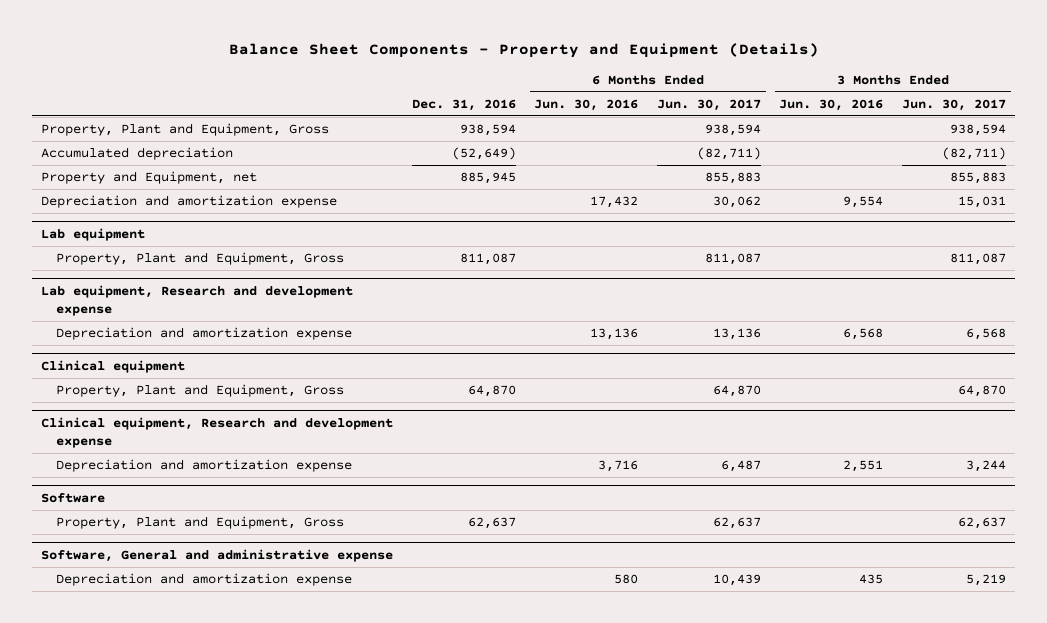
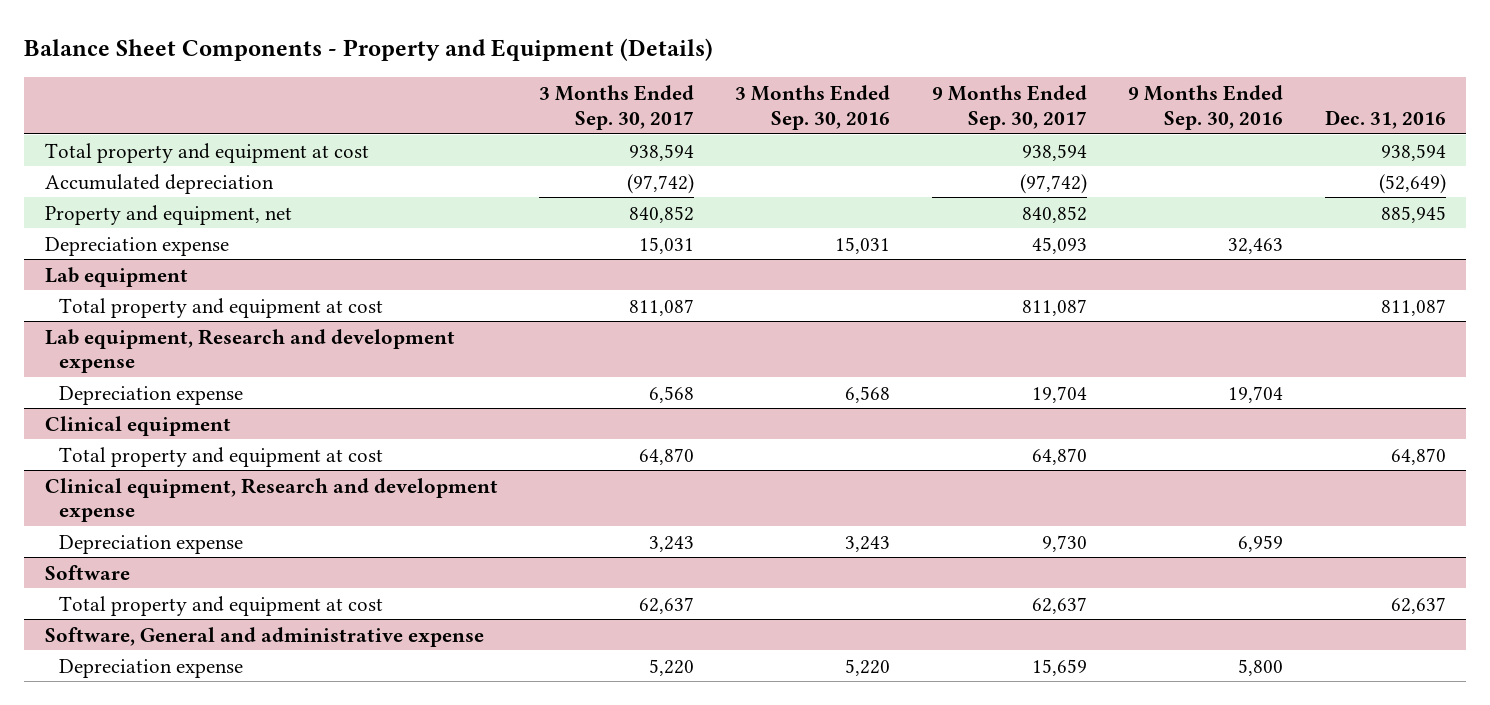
- | Dec. 31, 2016 | 6 Months Ended Jun. 30, 2016 | 6 Months Ended Jun. 30, 2017 | 3 Months Ended Jun. 30, 2016 | 3 Months Ended Jun. 30, 2017
+ | 3 Months Ended Sep. 30, 2017 | 3 Months Ended Sep. 30, 2016 | 9 Months Ended Sep. 30, 2017 | 9 Months Ended Sep. 30, 2016 | Dec. 31, 2016
- Property, Plant and Equipment, Gross | 938,594 | | 938,594 | | 938,594
+ Total property and equipment at cost | 938,594 | | 938,594 | | 938,594
- Property and Equipment, net | 885,945 | | 855,883 | | 855,883
- Depreciation and amortization expense | | 17,432 | 30,062 | 9,554 | 15,031
+ Property and equipment, net | 840,852 | | 840,852 | | 885,945
+ Depreciation expense | 15,031 | 15,031 | 45,093 | 32,463 |
@ Lab equipment
- Property, Plant and Equipment, Gross | 811,087 | | 811,087 | | 811,087
+ Total property and equipment at cost | 811,087 | | 811,087 | | 811,087
@ Lab equipment, Research and development expense
- Depreciation and amortization expense | | 13,136 | 13,136 | 6,568 | 6,568
+ Depreciation expense | 6,568 | 6,568 | 19,704 | 19,704 |
@ Clinical equipment
- Property, Plant and Equipment, Gross | 64,870 | | 64,870 | | 64,870
+ Total property and equipment at cost | 64,870 | | 64,870 | | 64,870
@ Clinical equipment, Research and development expense
- Depreciation and amortization expense | | 3,716 | 6,487 | 2,551 | 3,244
+ Depreciation expense | 3,243 | 3,243 | 9,730 | 6,959 |
@ Software
- Property, Plant and Equipment, Gross | 62,637 | | 62,637 | | 62,637
+ Total property and equipment at cost | 62,637 | | 62,637 | | 62,637
@ Software, General and administrative expense
- Depreciation and amortization expense | | 580 | 10,439 | 435 | 5,219
+ Depreciation expense | 5,220 | 5,220 | 15,659 | 5,800 |

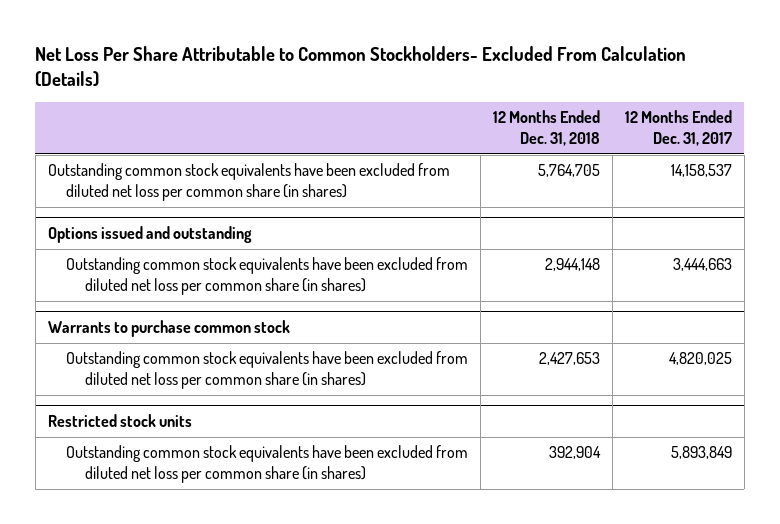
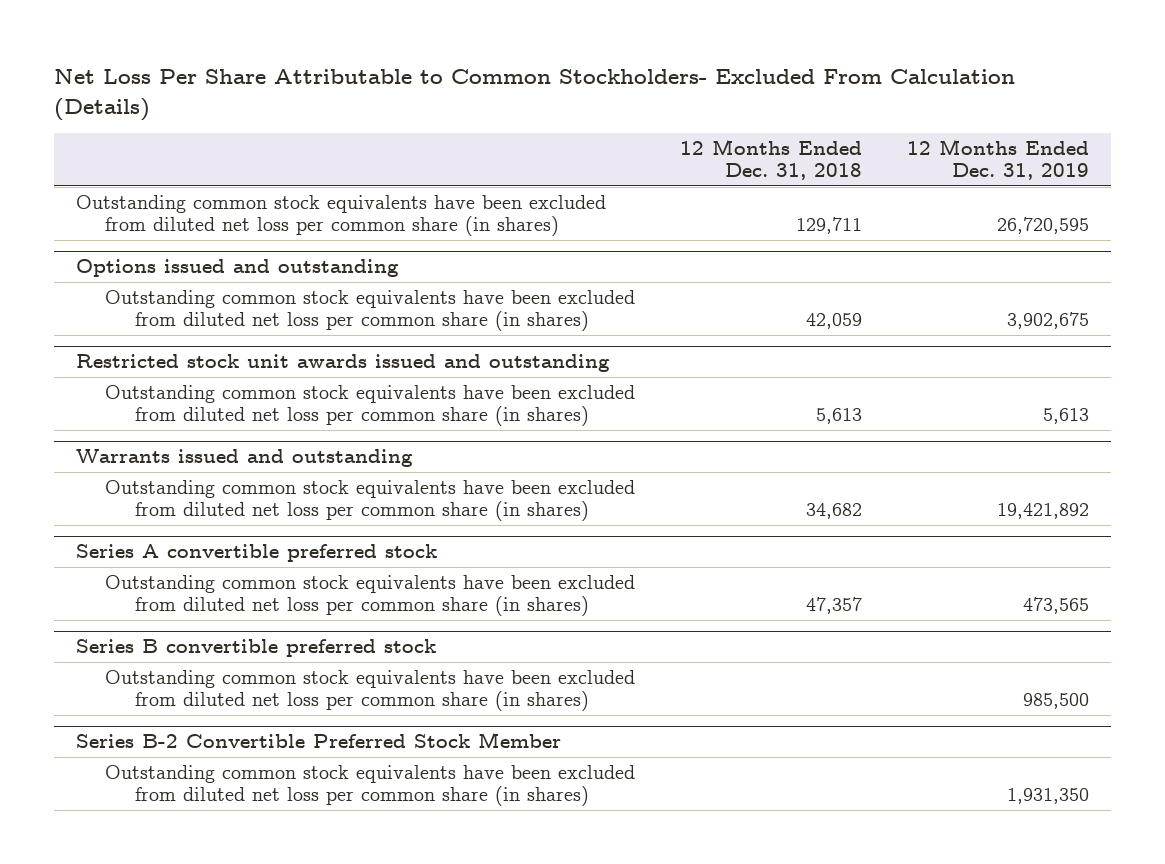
- | 12 Months Ended Dec. 31, 2018 | 12 Months Ended Dec. 31, 2017
+ | 12 Months Ended Dec. 31, 2018 | 12 Months Ended Dec. 31, 2019
- Outstanding common stock equivalents have been excluded from diluted net loss per common share (in shares) | 5,764,705 | 14,158,537
+ Outstanding common stock equivalents have been excluded from diluted net loss per common share (in shares) | 129,711 | 26,720,595
@ Options issued and outstanding
- Outstanding common stock equivalents have been excluded from diluted net loss per common share (in shares) | 2,944,148 | 3,444,663
- Warrants to purchase common stock
- Outstanding common stock equivalents have been excluded from diluted net loss per common share (in shares) | 2,427,653 | 4,820,025
- Restricted stock units
- Outstanding common stock equivalents have been excluded from diluted net loss per common share (in shares) | 392,904 | 5,893,849
@ Options issued and outstanding
+ Outstanding common stock equivalents have been excluded from diluted net loss per common share (in shares) | 42,059 | 3,902,675
+ Restricted stock unit awards issued and outstanding
+ Outstanding common stock equivalents have been excluded from diluted net loss per common share (in shares) | 5,613 | 5,613
+ Warrants issued and outstanding
+ Outstanding common stock equivalents have been excluded from diluted net loss per common share (in shares) | 34,682 | 19,421,892
+ Series A convertible preferred stock
+ Outstanding common stock equivalents have been excluded from diluted net loss per common share (in shares) | 47,357 | 473,565
+ Series B convertible preferred stock
+ Outstanding common stock equivalents have been excluded from diluted net loss per common share (in shares) | | 985,500
+ Series B-2 Convertible Preferred Stock Member
+ Outstanding common stock equivalents have been excluded from diluted net loss per common share (in shares) | | 1,931,350

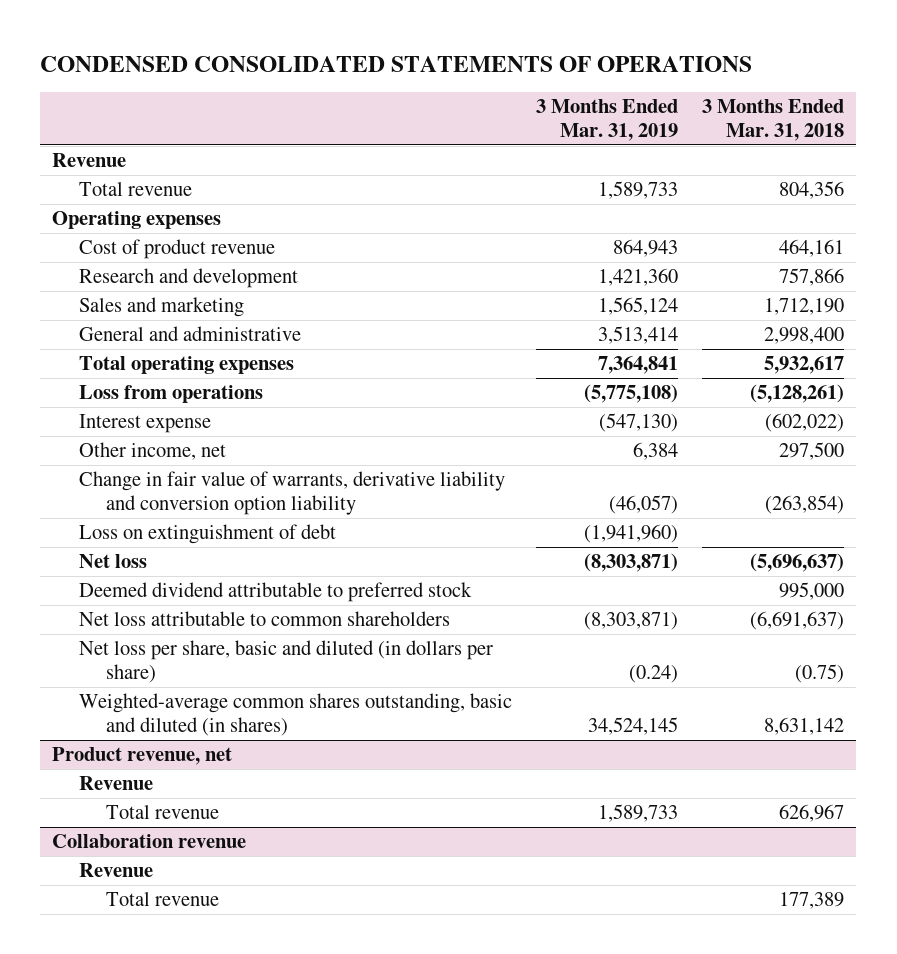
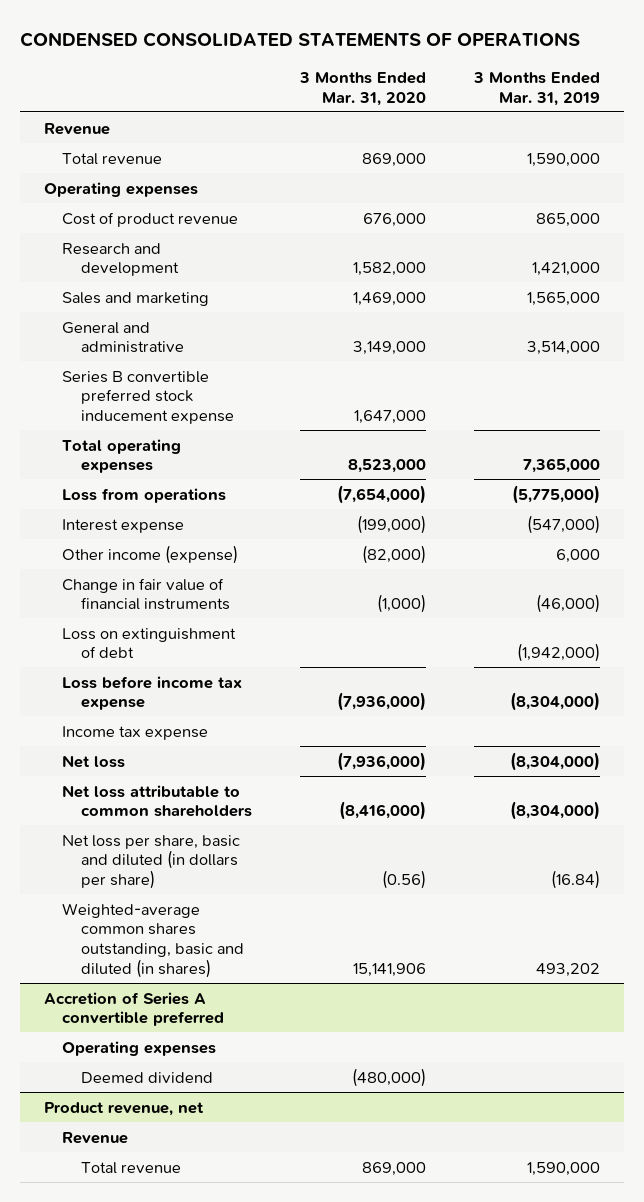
- | 3 Months Ended Mar. 31, 2019 | 3 Months Ended Mar. 31, 2018
+ | 3 Months Ended Mar. 31, 2020 | 3 Months Ended Mar. 31, 2019
- Total revenue | 1,589,733 | 804,356
+ Total revenue | 869,000 | 1,590,000
- Cost of product revenue | 864,943 | 464,161
- Research and development | 1,421,360 | 757,866
- Sales and marketing | 1,565,124 | 1,712,190
- General and administrative | 3,513,414 | 2,998,400
- Total operating expenses | 7,364,841 | 5,932,617
- Loss from operations | (5,775,108) | (5,128,261)
- Interest expense | (547,130) | (602,022)
- Other income, net | 6,384 | 297,500
- Change in fair value of warrants, derivative liability and conversion option liability | (46,057) | (263,854)
- Loss on extinguishment of debt | (1,941,960) |
- Net loss | (8,303,871) | (5,696,637)
- Deemed dividend attributable to preferred stock | | 995,000
- Net loss attributable to common shareholders | (8,303,871) | (6,691,637)
- Net loss per share, basic and diluted (in dollars per share) | (0.24) | (0.75)
- Weighted-average common shares outstanding, basic and diluted (in shares) | 34,524,145 | 8,631,142
+ Cost of product revenue | 676,000 | 865,000
+ Research and development | 1,582,000 | 1,421,000
+ Sales and marketing | 1,469,000 | 1,565,000
+ General and administrative | 3,149,000 | 3,514,000
+ Series B convertible preferred stock inducement expense | 1,647,000 |
+ Total operating expenses | 8,523,000 | 7,365,000
+ Loss from operations | (7,654,000) | (5,775,000)
+ Interest expense | (199,000) | (547,000)
+ Other income (expense) | (82,000) | 6,000
+ Change in fair value of financial instruments | (1,000) | (46,000)
+ Loss on extinguishment of debt | | (1,942,000)
+ Loss before income tax expense | (7,936,000) | (8,304,000)
+ Income tax expense
+ Net loss | (7,936,000) | (8,304,000)
+ Net loss attributable to common shareholders | (8,416,000) | (8,304,000)
+ Net loss per share, basic and diluted (in dollars per share) | (0.56) | (16.84)
+ Weighted-average common shares outstanding, basic and diluted (in shares) | 15,141,906 | 493,202
+ Accretion of Series A convertible preferred
+ Operating expenses
+ Deemed dividend | (480,000) |
@ Product revenue, net
- Total revenue | 1,589,733 | 626,967
- Collaboration revenue
- Revenue
- Total revenue | | 177,389
@ Product revenue, net
+ Total revenue | 869,000 | 1,590,000

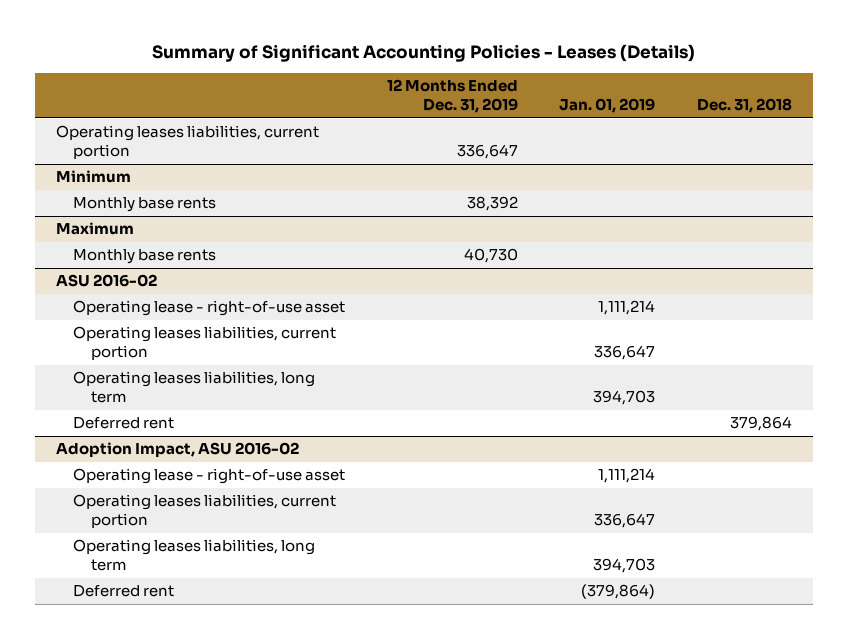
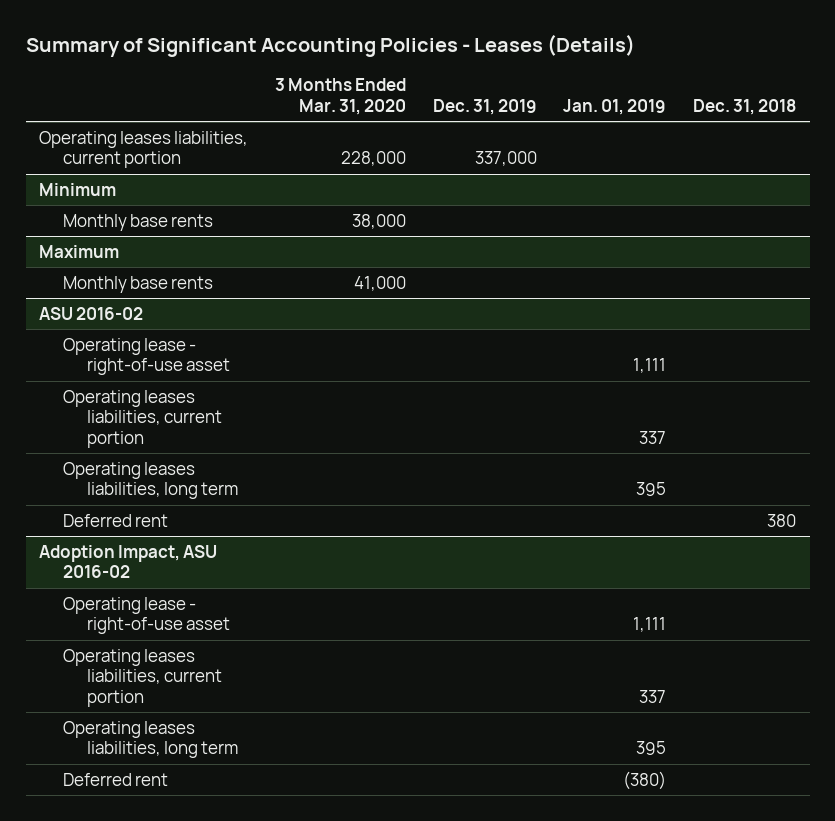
- | 12 Months Ended Dec. 31, 2019 | Jan. 01, 2019 | Dec. 31, 2018
+ | 3 Months Ended Mar. 31, 2020 | Dec. 31, 2019 | Jan. 01, 2019 | Dec. 31, 2018
@ ASU 2016-02
- Operating lease - right-of-use asset | | 1,111,214 |
- Operating leases liabilities, current portion | | 336,647 |
- Operating leases liabilities, long term | | 394,703 |
- Deferred rent | | | 379,864
+ Operating lease - right-of-use asset | | | 1,111 |
+ Operating leases liabilities, current portion | | | 337 |
+ Operating leases liabilities, long term | | | 395 |
+ Deferred rent | | | | 380
@ Adoption Impact, ASU 2016-02
- Operating lease - right-of-use asset | | 1,111,214 |
- Operating leases liabilities, current portion | | 336,647 |
- Operating leases liabilities, long term | | 394,703 |
- Deferred rent | | (379,864) |
+ Operating lease - right-of-use asset | | | 1,111 |
+ Operating leases liabilities, current portion | | | 337 |
+ Operating leases liabilities, long term | | | 395 |
+ Deferred rent | | | (380) |

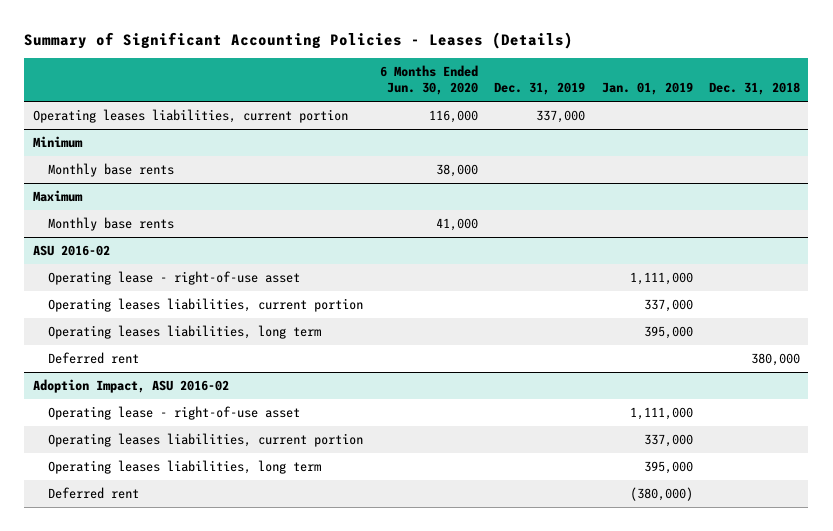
- | 3 Months Ended Mar. 31, 2020 | Dec. 31, 2019 | Jan. 01, 2019 | Dec. 31, 2018
+ | 6 Months Ended Jun. 30, 2020 | Dec. 31, 2019 | Jan. 01, 2019 | Dec. 31, 2018
@ ASU 2016-02
- Operating lease - right-of-use asset | | | 1,111 |
- Operating leases liabilities, current portion | | | 337 |
- Operating leases liabilities, long term | | | 395 |
- Deferred rent | | | | 380
+ Operating lease - right-of-use asset | | | 1,111,000 |
+ Operating leases liabilities, current portion | | | 337,000 |
+ Operating leases liabilities, long term | | | 395,000 |
+ Deferred rent | | | | 380,000
@ Adoption Impact, ASU 2016-02
- Operating lease - right-of-use asset | | | 1,111 |
- Operating leases liabilities, current portion | | | 337 |
- Operating leases liabilities, long term | | | 395 |
- Deferred rent | | | (380) |
+ Operating lease - right-of-use asset | | | 1,111,000 |
+ Operating leases liabilities, current portion | | | 337,000 |
+ Operating leases liabilities, long term | | | 395,000 |
+ Deferred rent | | | (380,000) |

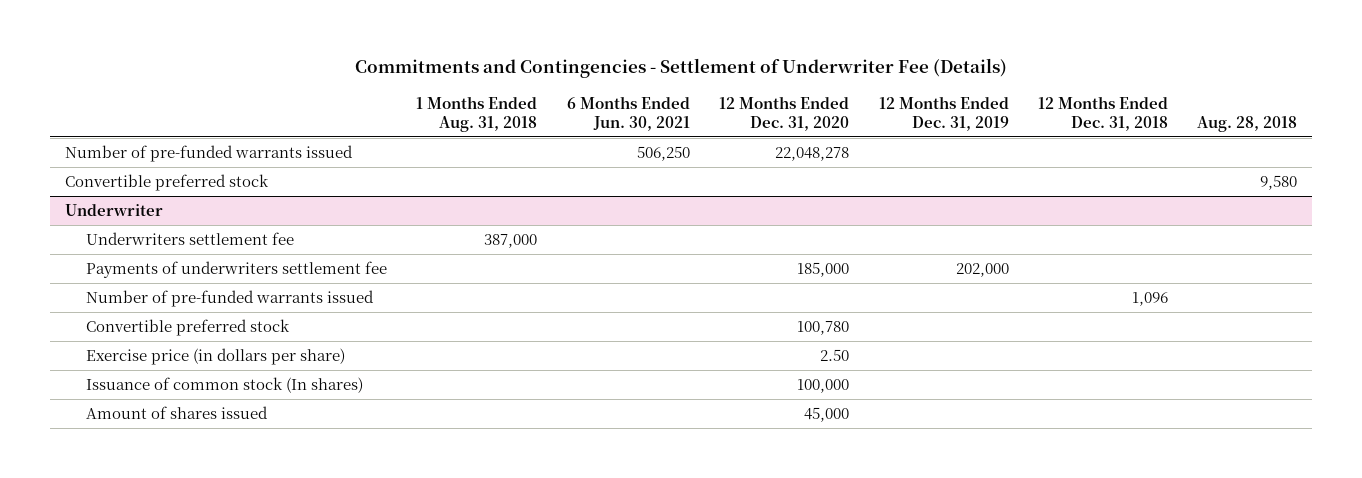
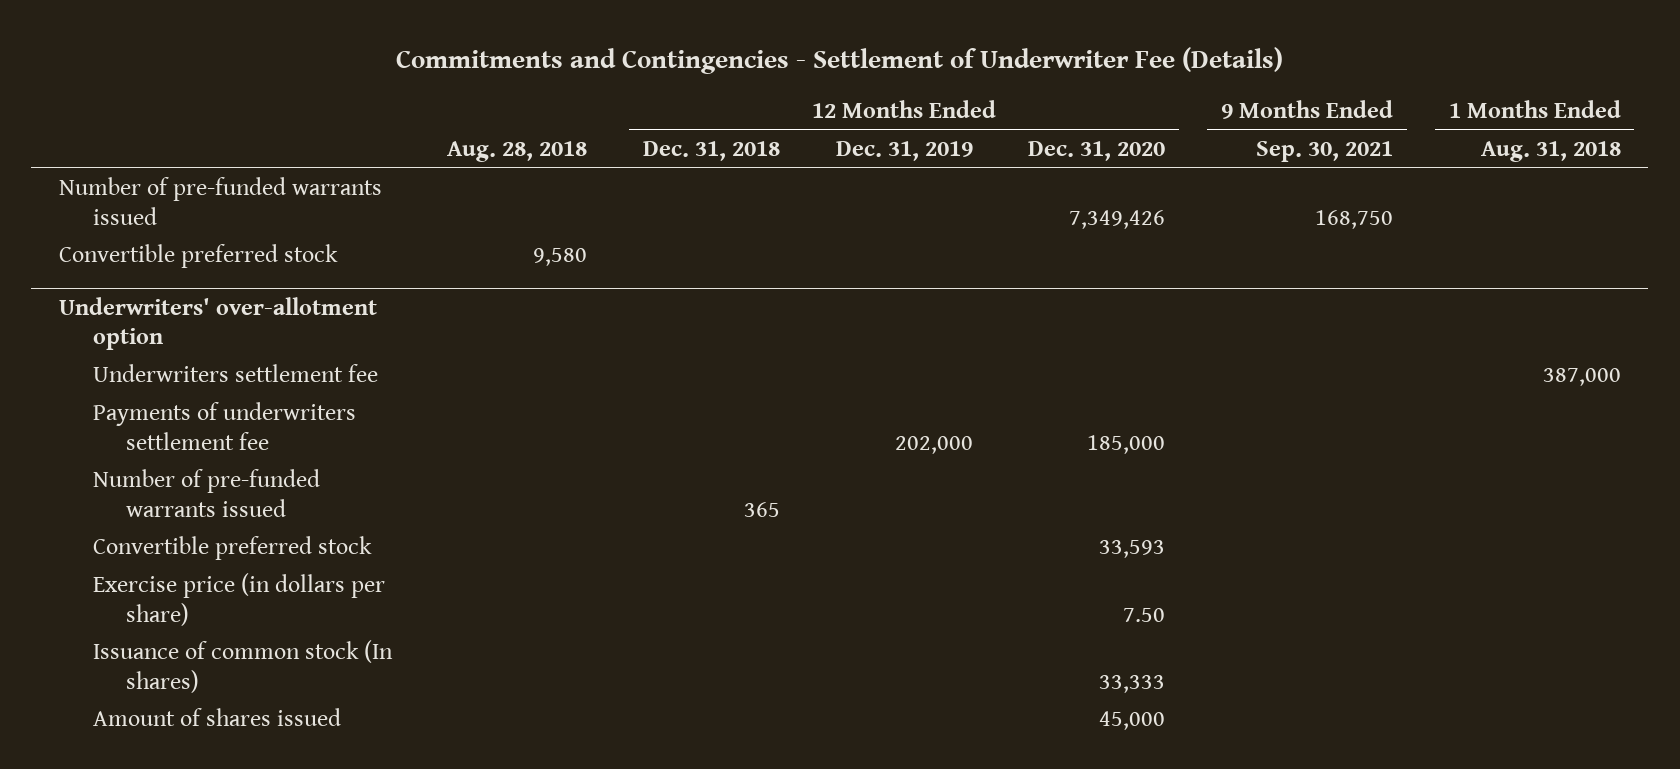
- | 1 Months Ended Aug. 31, 2018 | 6 Months Ended Jun. 30, 2021 | 12 Months Ended Dec. 31, 2020 | 12 Months Ended Dec. 31, 2019 | 12 Months Ended Dec. 31, 2018 | Aug. 28, 2018
+ | Aug. 28, 2018 | 12 Months Ended Dec. 31, 2018 | 12 Months Ended Dec. 31, 2019 | 12 Months Ended Dec. 31, 2020 | 9 Months Ended Sep. 30, 2021 | 1 Months Ended Aug. 31, 2018
- Number of pre-funded warrants issued | | 506,250 | 22,048,278 | | |
+ Number of pre-funded warrants issued | | | | 7,349,426 | 168,750 |
- Underwriter
+ Underwriters' over-allotment option
- Number of pre-funded warrants issued | | | | | 1,096 |
- Convertible preferred stock | | | 100,780 | | |
- Exercise price (in dollars per share) | | | 2.50 | | |
- Issuance of common stock (In shares) | | | 100,000 | | |
+ Number of pre-funded warrants issued | | 365 | | | |
+ Convertible preferred stock | | | | 33,593 | |
+ Exercise price (in dollars per share) | | | | 7.50 | |
+ Issuance of common stock (In shares) | | | | 33,333 | |

